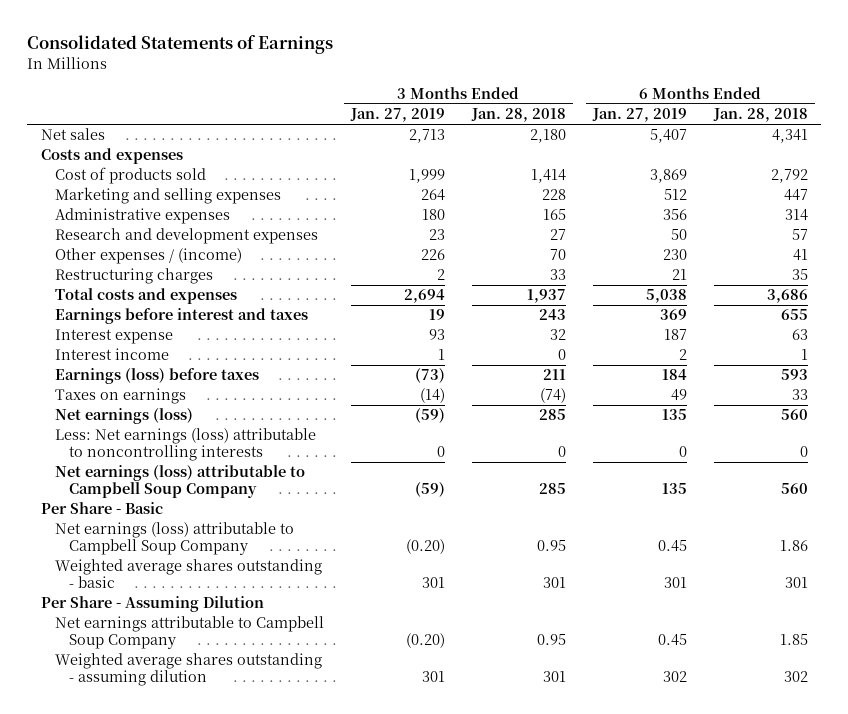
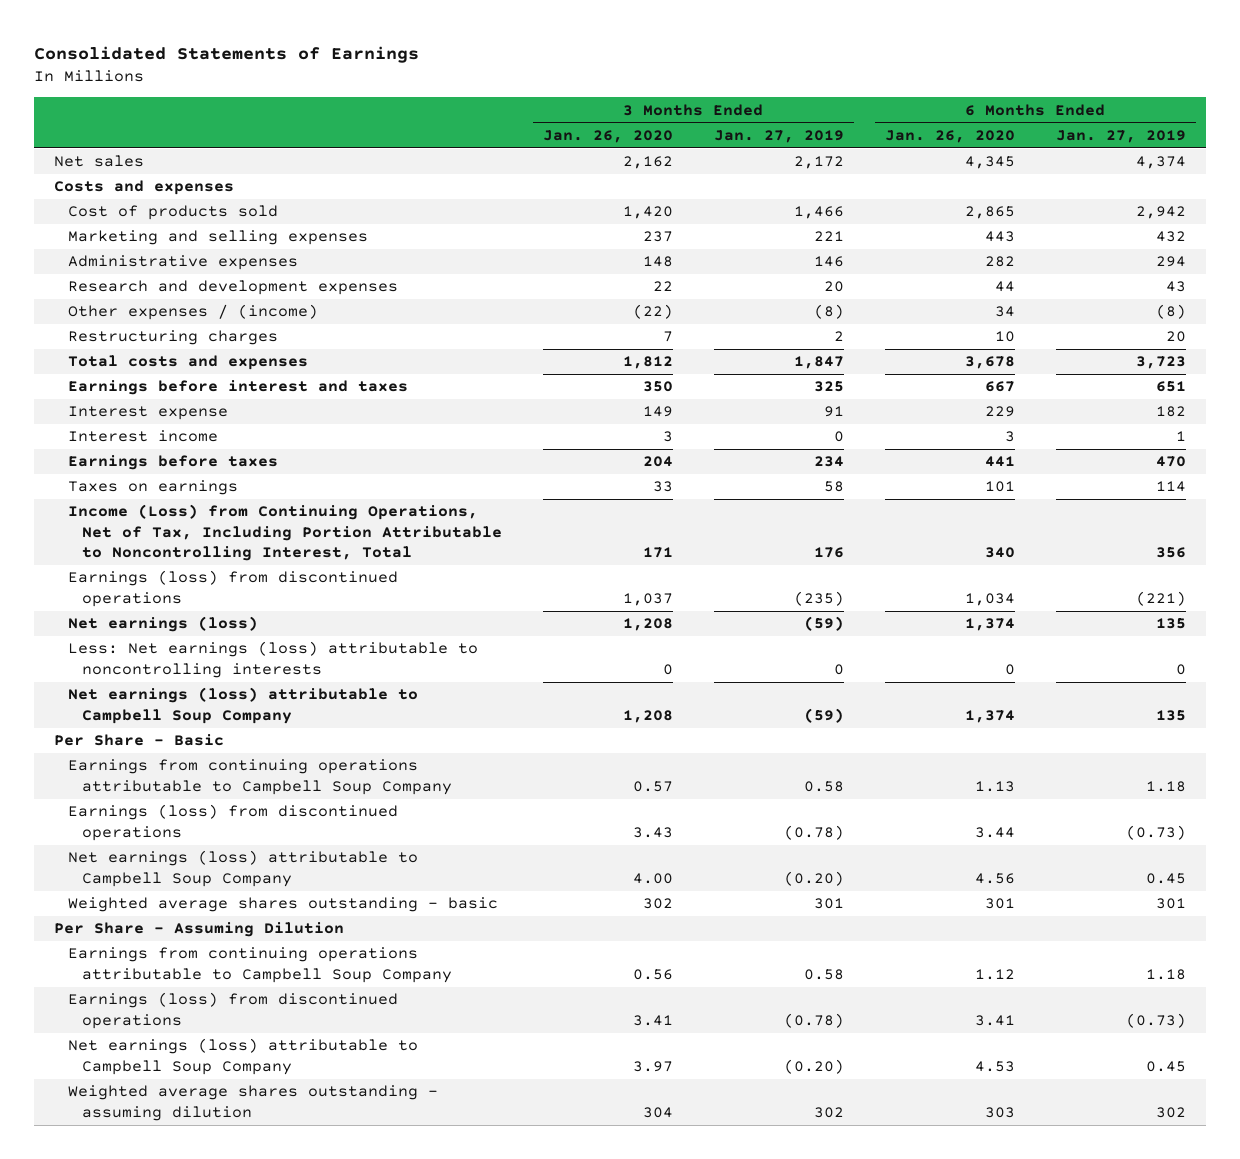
- | 3 Months Ended Jan. 27, 2019 | 3 Months Ended Jan. 28, 2018 | 6 Months Ended Jan. 27, 2019 | 6 Months Ended Jan. 28, 2018
+ | 3 Months Ended Jan. 26, 2020 | 3 Months Ended Jan. 27, 2019 | 6 Months Ended Jan. 26, 2020 | 6 Months Ended Jan. 27, 2019
- Net sales | 2,713 | 2,180 | 5,407 | 4,341
+ Net sales | 2,162 | 2,172 | 4,345 | 4,374
- Cost of products sold | 1,999 | 1,414 | 3,869 | 2,792
- Marketing and selling expenses | 264 | 228 | 512 | 447
- Administrative expenses | 180 | 165 | 356 | 314
- Research and development expenses | 23 | 27 | 50 | 57
- Other expenses / (income) | 226 | 70 | 230 | 41
- Restructuring charges | 2 | 33 | 21 | 35
- Total costs and expenses | 2,694 | 1,937 | 5,038 | 3,686
- Earnings before interest and taxes | 19 | 243 | 369 | 655
- Interest expense | 93 | 32 | 187 | 63
- Interest income | 1 | 0 | 2 | 1
- Earnings (loss) before taxes | (73) | 211 | 184 | 593
- Taxes on earnings | (14) | (74) | 49 | 33
+ Cost of products sold | 1,420 | 1,466 | 2,865 | 2,942
+ Marketing and selling expenses | 237 | 221 | 443 | 432
+ Administrative expenses | 148 | 146 | 282 | 294
+ Research and development expenses | 22 | 20 | 44 | 43
+ Other expenses / (income) | (22) | (8) | 34 | (8)
+ Restructuring charges | 7 | 2 | 10 | 20
+ Total costs and expenses | 1,812 | 1,847 | 3,678 | 3,723
+ Earnings before interest and taxes | 350 | 325 | 667 | 651
+ Interest expense | 149 | 91 | 229 | 182
+ Interest income | 3 | 0 | 3 | 1
+ Earnings before taxes | 204 | 234 | 441 | 470
+ Taxes on earnings | 33 | 58 | 101 | 114
+ Income (Loss) from Continuing Operations, Net of Tax, Including Portion Attributable to Noncontrolling Interest, Total | 171 | 176 | 340 | 356
+ Earnings (loss) from discontinued operations | 1,037 | (235) | 1,034 | (221)
+ Earnings from continuing operations attributable to Campbell Soup Company | 0.57 | 0.58 | 1.13 | 1.18
+ Earnings (loss) from discontinued operations | 3.43 | (0.78) | 3.44 | (0.73)
- Net earnings attributable to Campbell Soup Company | (0.20) | 0.95 | 0.45 | 1.85
- Weighted average shares outstanding - assuming dilution | 301 | 301 | 302 | 302
+ Earnings from continuing operations attributable to Campbell Soup Company | 0.56 | 0.58 | 1.12 | 1.18
+ Earnings (loss) from discontinued operations | 3.41 | (0.78) | 3.41 | (0.73)
+ Net earnings (loss) attributable to Campbell Soup Company | 3.97 | (0.20) | 4.53 | 0.45
+ Weighted average shares outstanding - assuming dilution | 304 | 302 | 303 | 302

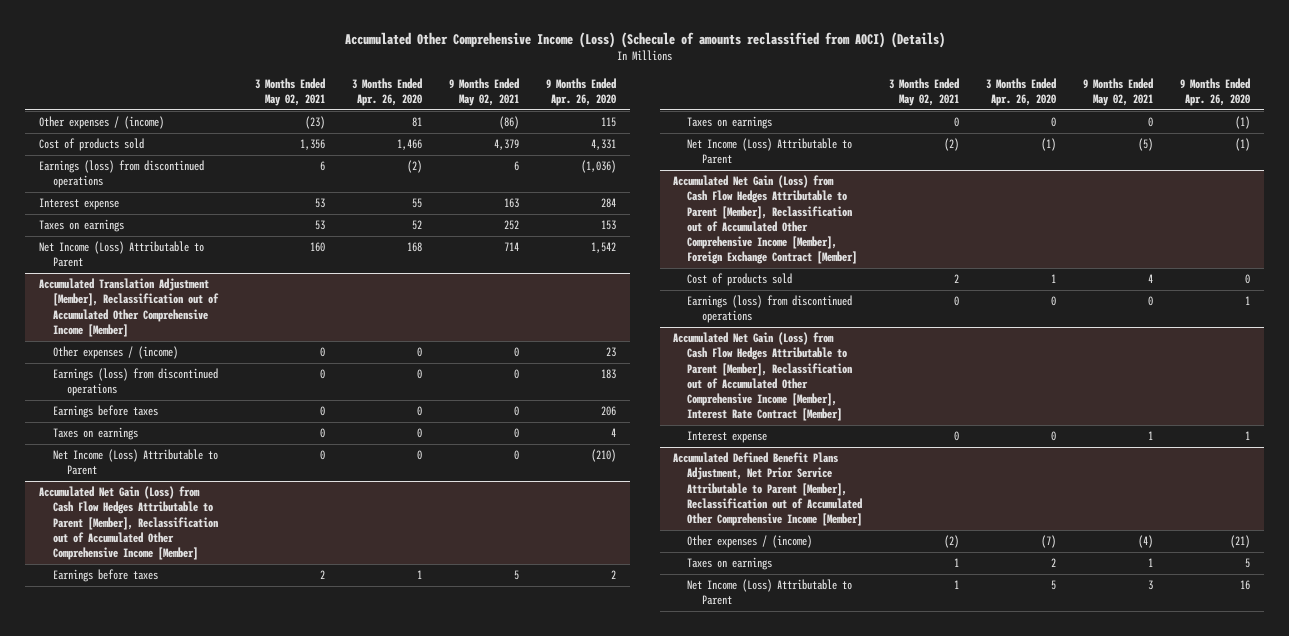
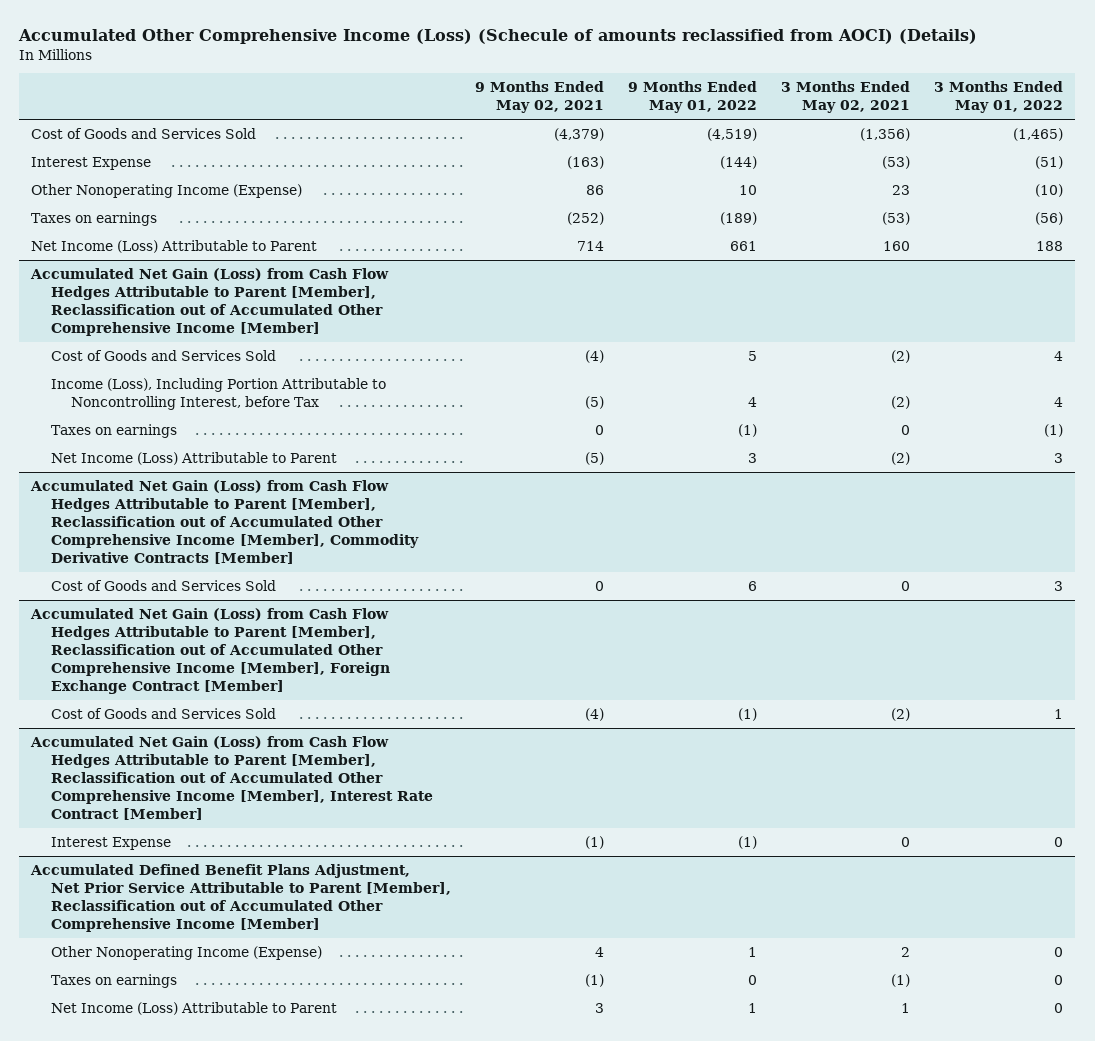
- | 3 Months Ended May 02, 2021 | 3 Months Ended Apr. 26, 2020 | 9 Months Ended May 02, 2021 | 9 Months Ended Apr. 26, 2020
+ | 9 Months Ended May 02, 2021 | 9 Months Ended May 01, 2022 | 3 Months Ended May 02, 2021 | 3 Months Ended May 01, 2022
- Other expenses / (income) | (23) | 81 | (86) | 115
- Cost of products sold | 1,356 | 1,466 | 4,379 | 4,331
- Earnings (loss) from discontinued operations | 6 | (2) | 6 | (1,036)
- Interest expense | 53 | 55 | 163 | 284
- Taxes on earnings | 53 | 52 | 252 | 153
+ Cost of Goods and Services Sold | (4,379) | (4,519) | (1,356) | (1,465)
+ Interest Expense | (163) | (144) | (53) | (51)
+ Other Nonoperating Income (Expense) | 86 | 10 | 23 | (10)
+ Taxes on earnings | (252) | (189) | (53) | (56)
- Accumulated Translation Adjustment [Member], Reclassification out of Accumulated Other Comprehensive Income [Member]
- Other expenses / (income) | 0 | 0 | 0 | 23
- Earnings (loss) from discontinued operations | 0 | 0 | 0 | 183
- Earnings before taxes | 0 | 0 | 0 | 206
- Taxes on earnings | 0 | 0 | 0 | 4
- Net Income (Loss) Attributable to Parent | 0 | 0 | 0 | (210)
@ Accumulated Net Gain (Loss) from Cash Flow Hedges Attributable to Parent [Member], Reclassification out of Accumulated Other Comprehensive Income [Member]
- Earnings before taxes | 2 | 1 | 5 | 2
+ Cost of Goods and Services Sold | (4) | 5 | (2) | 4
+ Income (Loss), Including Portion Attributable to Noncontrolling Interest, before Tax | (5) | 4 | (2) | 4
+ Accumulated Net Gain (Loss) from Cash Flow Hedges Attributable to Parent [Member], Reclassification out of Accumulated Other Comprehensive Income [Member], Commodity Derivative Contracts [Member]
+ Cost of Goods and Services Sold | 0 | 6 | 0 | 3
@ Accumulated Net Gain (Loss) from Cash Flow Hedges Attributable to Parent [Member], Reclassification out of Accumulated Other Comprehensive Income [Member], Foreign Exchange Contract [Member]
- Cost of products sold | 2 | 1 | 4 | 0
- Earnings (loss) from discontinued operations | 0 | 0 | 0 | 1
+ Cost of Goods and Services Sold | (4) | (1) | (2) | 1
@ Accumulated Net Gain (Loss) from Cash Flow Hedges Attributable to Parent [Member], Reclassification out of Accumulated Other Comprehensive Income [Member], Interest Rate Contract [Member]
- Interest expense | 0 | 0 | 1 | 1
+ Interest Expense | (1) | (1) | 0 | 0
@ Accumulated Defined Benefit Plans Adjustment, Net Prior Service Attributable to Parent [Member], Reclassification out of Accumulated Other Comprehensive Income [Member]
- Other expenses / (income) | (2) | (7) | (4) | (21)
- Taxes on earnings | 1 | 2 | 1 | 5
+ Other Nonoperating Income (Expense) | 4 | 1 | 2 | 0
+ Taxes on earnings | (1) | 0 | (1) | 0

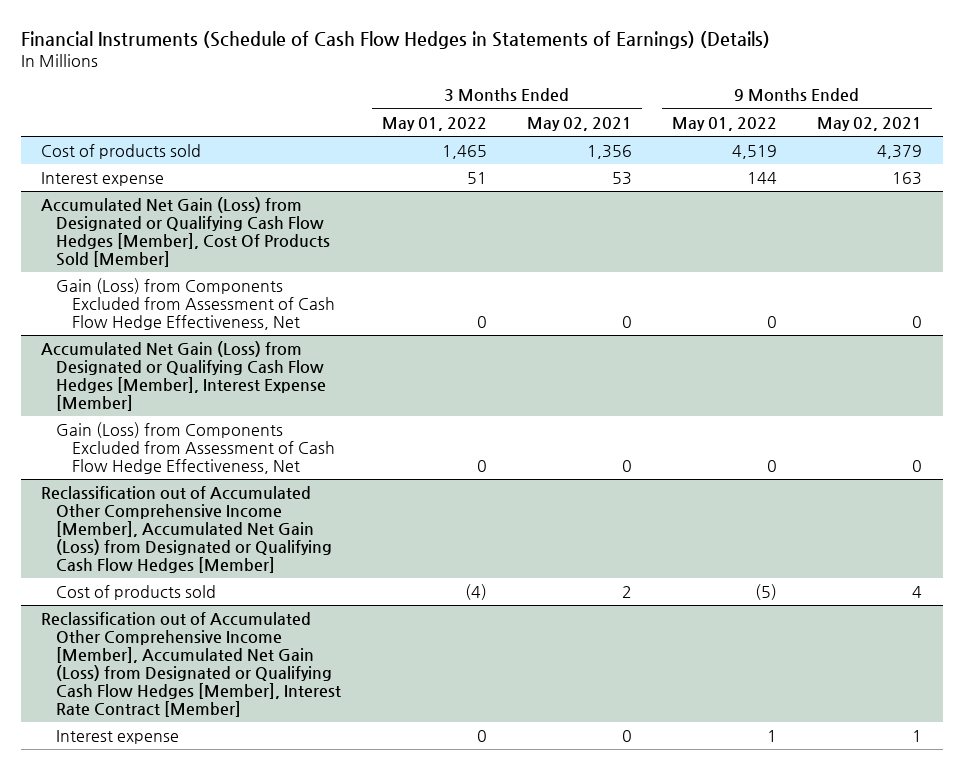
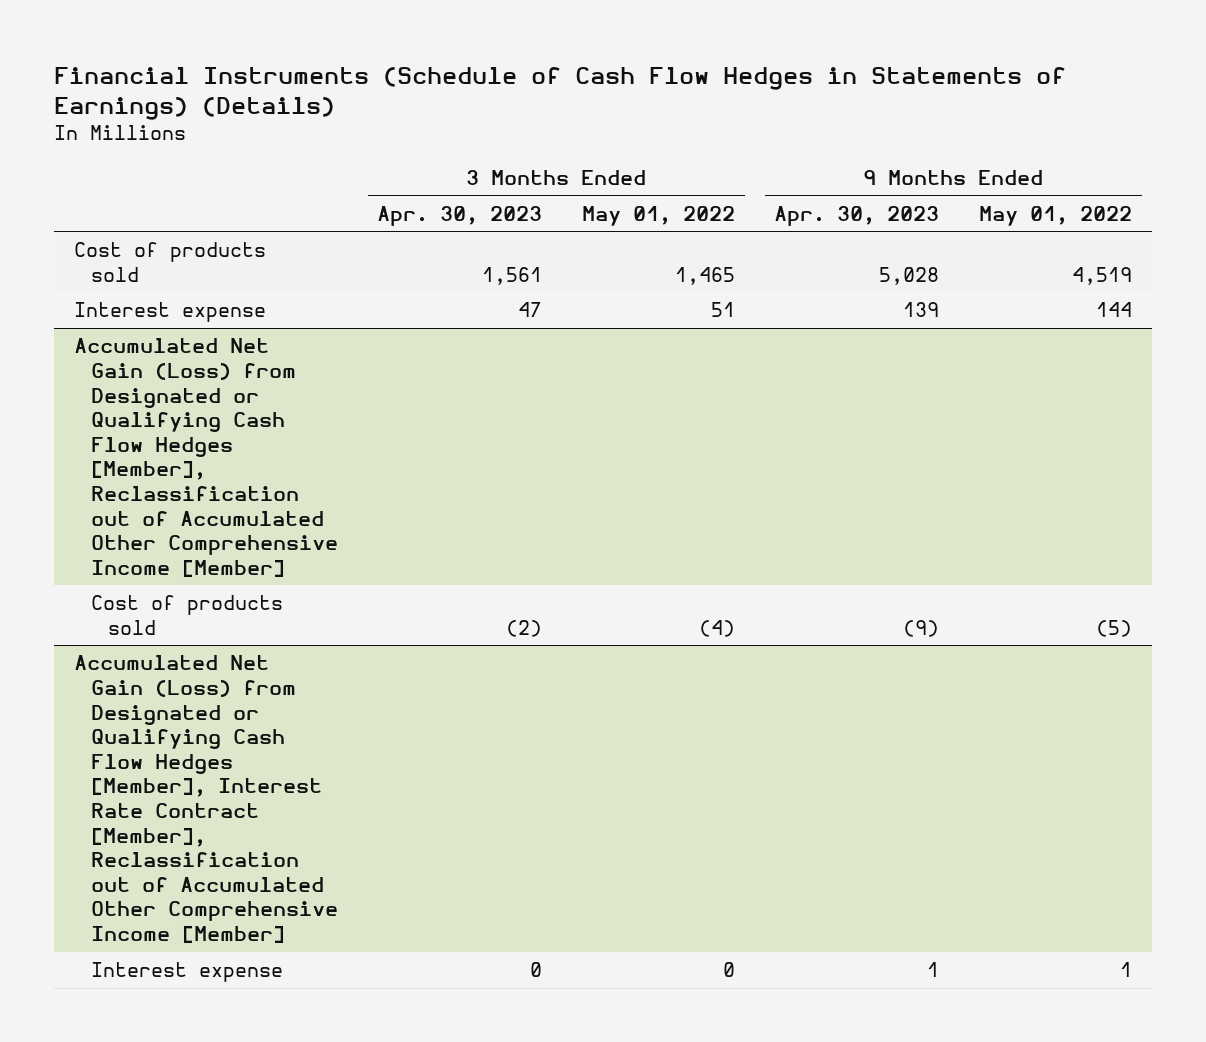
- | 3 Months Ended May 01, 2022 | 3 Months Ended May 02, 2021 | 9 Months Ended May 01, 2022 | 9 Months Ended May 02, 2021
+ | 3 Months Ended Apr. 30, 2023 | 3 Months Ended May 01, 2022 | 9 Months Ended Apr. 30, 2023 | 9 Months Ended May 01, 2022
- Accumulated Net Gain (Loss) from Designated or Qualifying Cash Flow Hedges [Member], Cost Of Products Sold [Member]
- Gain (Loss) from Components Excluded from Assessment of Cash Flow Hedge Effectiveness, Net | 0 | 0 | 0 | 0
- Accumulated Net Gain (Loss) from Designated or Qualifying Cash Flow Hedges [Member], Interest Expense [Member]
- Gain (Loss) from Components Excluded from Assessment of Cash Flow Hedge Effectiveness, Net | 0 | 0 | 0 | 0
- Reclassification out of Accumulated Other Comprehensive Income [Member], Accumulated Net Gain (Loss) from Designated or Qualifying Cash Flow Hedges [Member]
+ Accumulated Net Gain (Loss) from Designated or Qualifying Cash Flow Hedges [Member], Reclassification out of Accumulated Other Comprehensive Income [Member]
- Reclassification out of Accumulated Other Comprehensive Income [Member], Accumulated Net Gain (Loss) from Designated or Qualifying Cash Flow Hedges [Member], Interest Rate Contract [Member]
+ Accumulated Net Gain (Loss) from Designated or Qualifying Cash Flow Hedges [Member], Interest Rate Contract [Member], Reclassification out of Accumulated Other Comprehensive Income [Member]

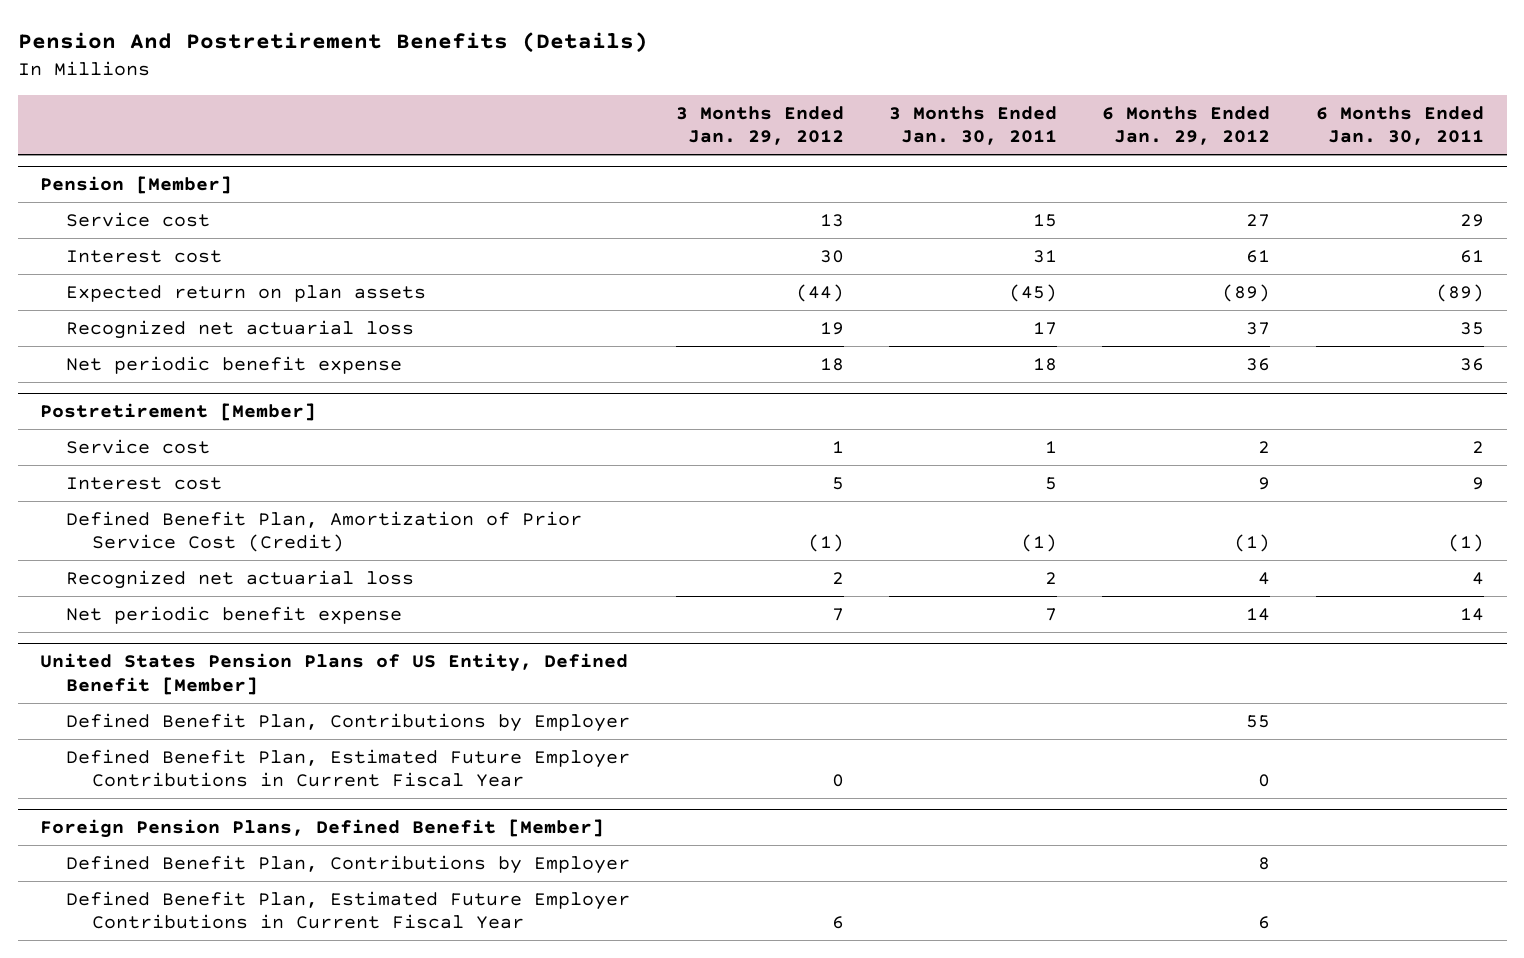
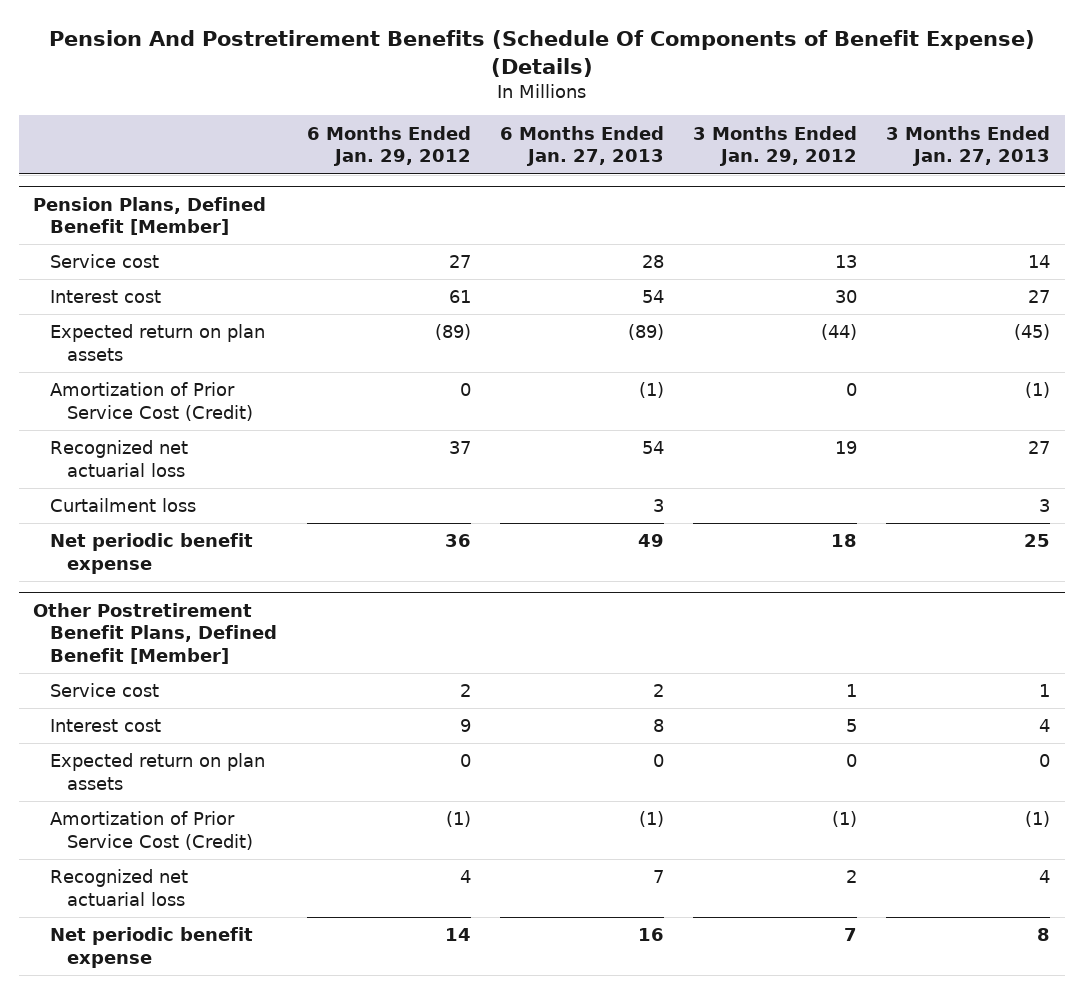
- Pension And Postretirement Benefits (Details)
+ Pension And Postretirement Benefits (Schedule Of Components of Benefit Expense) (Details)
- | 3 Months Ended Jan. 29, 2012 | 3 Months Ended Jan. 30, 2011 | 6 Months Ended Jan. 29, 2012 | 6 Months Ended Jan. 30, 2011
+ | 6 Months Ended Jan. 29, 2012 | 6 Months Ended Jan. 27, 2013 | 3 Months Ended Jan. 29, 2012 | 3 Months Ended Jan. 27, 2013
- Pension [Member]
+ Pension Plans, Defined Benefit [Member]
+ Amortization of Prior Service Cost (Credit) | 0 | (1) | 0 | (1)
+ Curtailment loss | | 3 | | 3
- Postretirement [Member]
+ Other Postretirement Benefit Plans, Defined Benefit [Member]
- Defined Benefit Plan, Amortization of Prior Service Cost (Credit) | (1) | (1) | (1) | (1)
+ Expected return on plan assets | 0 | 0 | 0 | 0
+ Amortization of Prior Service Cost (Credit) | (1) | (1) | (1) | (1)
- United States Pension Plans of US Entity, Defined Benefit [Member]
- Defined Benefit Plan, Contributions by Employer | | | 55 |
- Defined Benefit Plan, Estimated Future Employer Contributions in Current Fiscal Year | 0 | | 0 |
- Foreign Pension Plans, Defined Benefit [Member]
- Defined Benefit Plan, Contributions by Employer | | | 8 |
- Defined Benefit Plan, Estimated Future Employer Contributions in Current Fiscal Year | 6 | | 6 |

